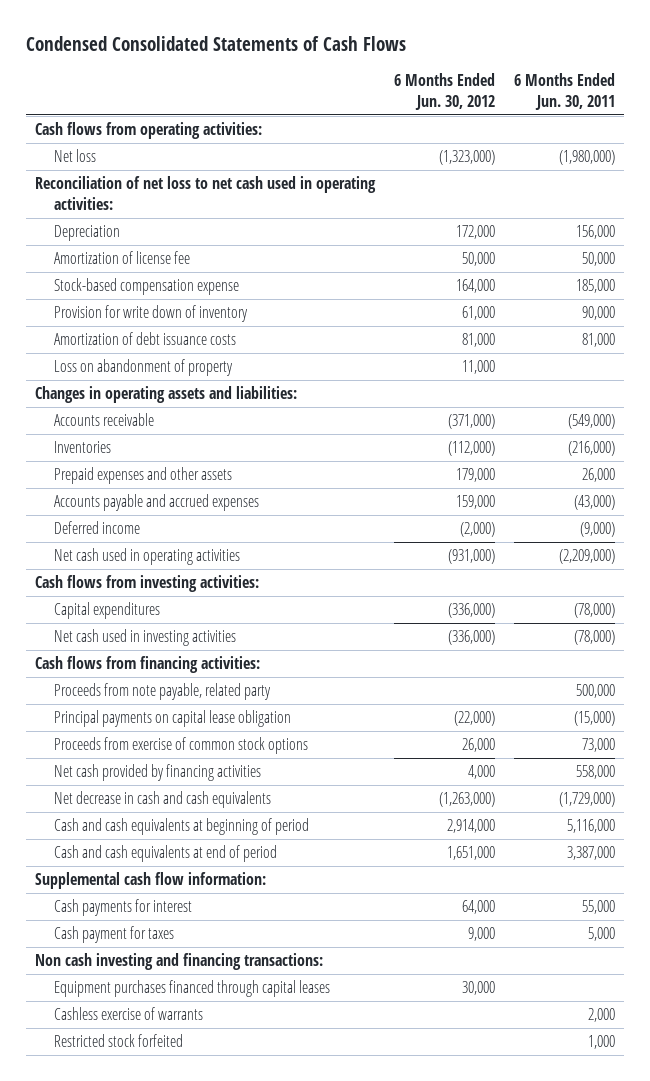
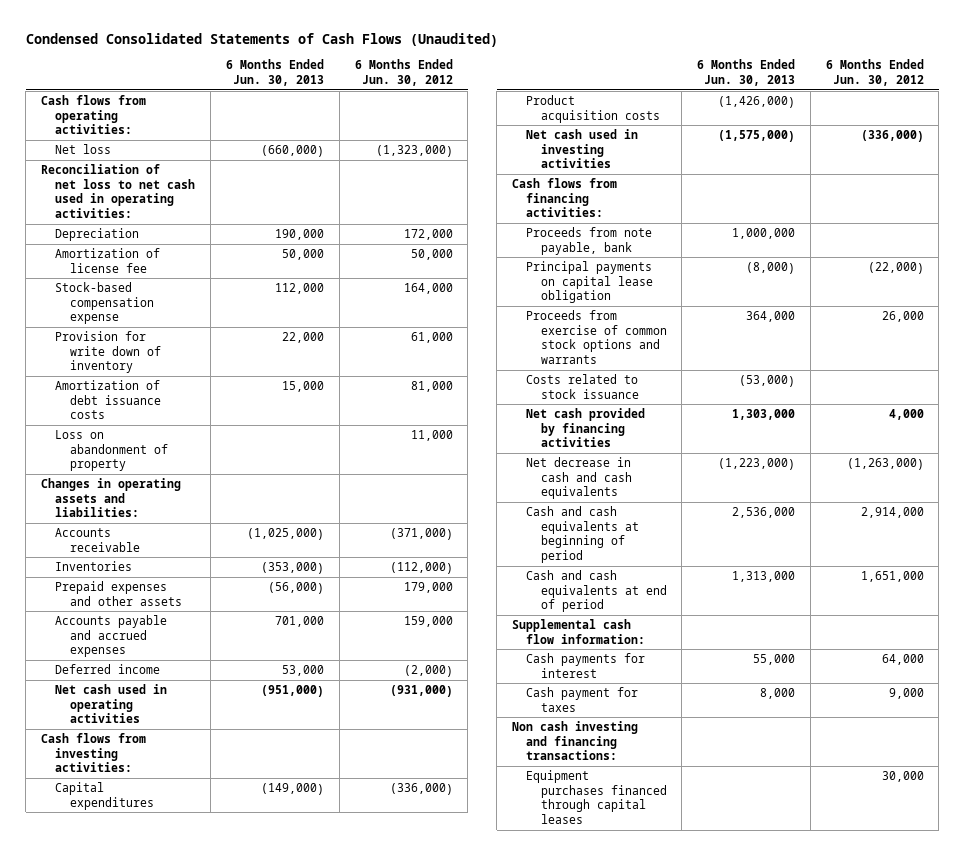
- Condensed Consolidated Statements of Cash Flows
+ Condensed Consolidated Statements of Cash Flows (Unaudited)
- | 6 Months Ended Jun. 30, 2012 | 6 Months Ended Jun. 30, 2011
+ | 6 Months Ended Jun. 30, 2013 | 6 Months Ended Jun. 30, 2012
+ Product acquisition costs | (1,426,000) |
- Proceeds from note payable, related party | | 500,000
+ Proceeds from note payable, bank | 1,000,000 |
- Proceeds from exercise of common stock options | 26,000 | 73,000
+ Proceeds from exercise of common stock options and warrants | 364,000 | 26,000
+ Costs related to stock issuance | (53,000) |
- Cashless exercise of warrants | | 2,000
- Restricted stock forfeited | | 1,000

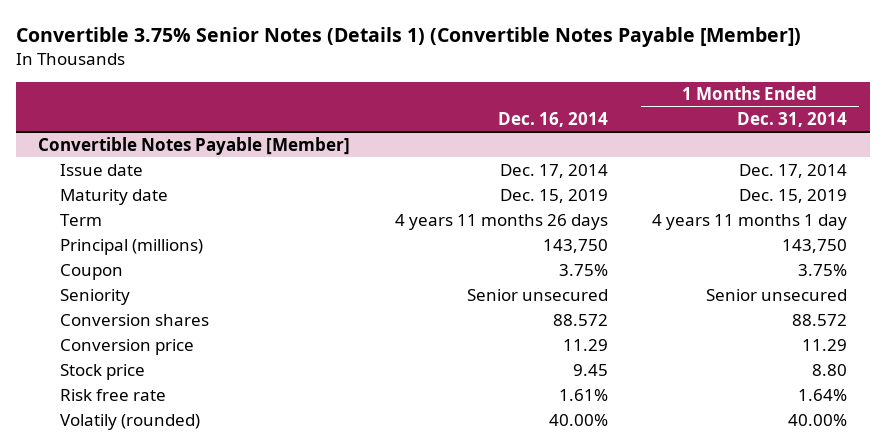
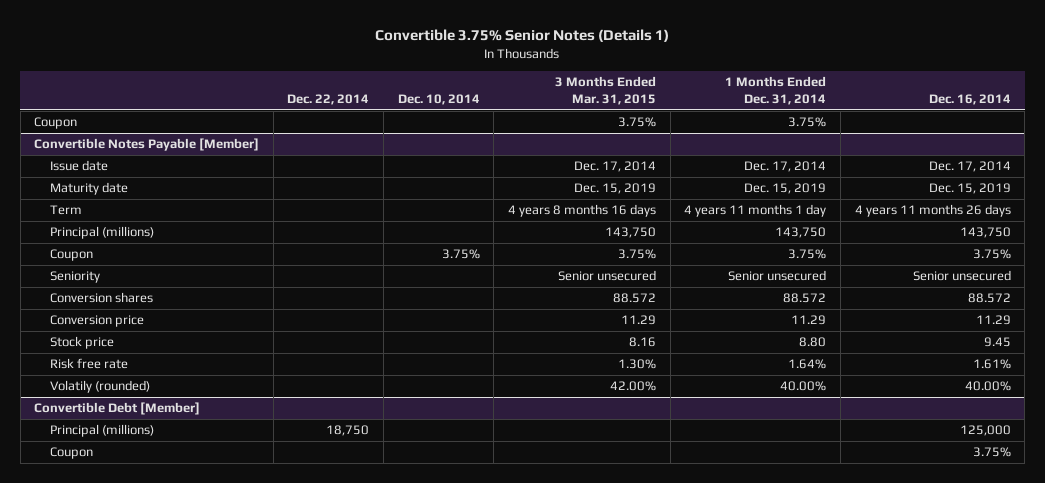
- Convertible 3.75% Senior Notes (Details 1) (Convertible Notes Payable [Member])
+ Convertible 3.75% Senior Notes (Details 1)
- | Dec. 16, 2014 | 1 Months Ended Dec. 31, 2014
+ | Dec. 22, 2014 | Dec. 10, 2014 | 3 Months Ended Mar. 31, 2015 | 1 Months Ended Dec. 31, 2014 | Dec. 16, 2014
+ Coupon | | | 3.75% | 3.75% |
+ Convertible Debt [Member]
+ Principal (millions) | 18,750 | | | | 125,000
+ Coupon | | | | | 3.75%

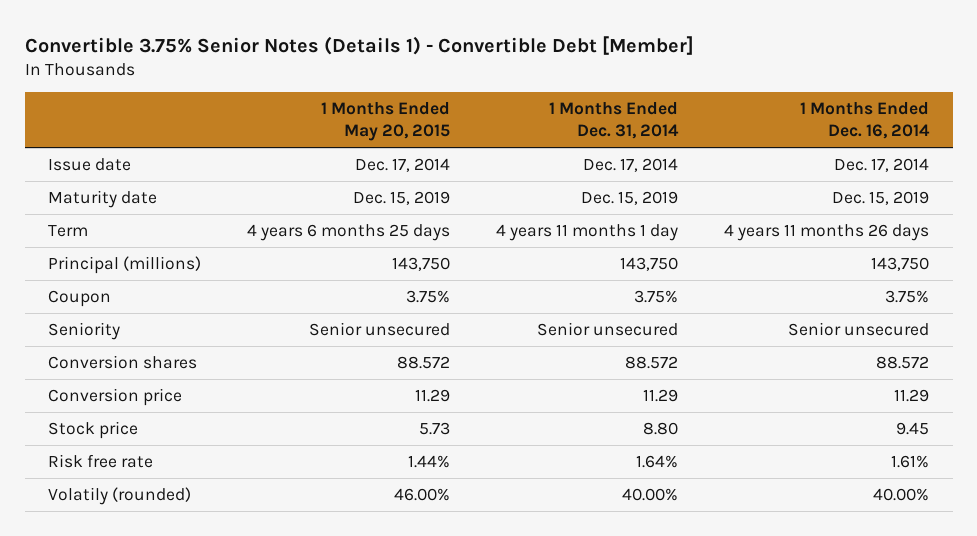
- Convertible 3.75% Senior Notes (Details 1)
+ Convertible 3.75% Senior Notes (Details 1) - Convertible Debt [Member]
- | Dec. 22, 2014 | Dec. 10, 2014 | 3 Months Ended Mar. 31, 2015 | 1 Months Ended Dec. 31, 2014 | Dec. 16, 2014
+ | 1 Months Ended May 20, 2015 | 1 Months Ended Dec. 31, 2014 | 1 Months Ended Dec. 16, 2014
- Coupon | | | 3.75% | 3.75% |
- Convertible Notes Payable [Member]
- Convertible Debt [Member]
- Principal (millions) | 18,750 | | | | 125,000
- Coupon | | | | | 3.75%

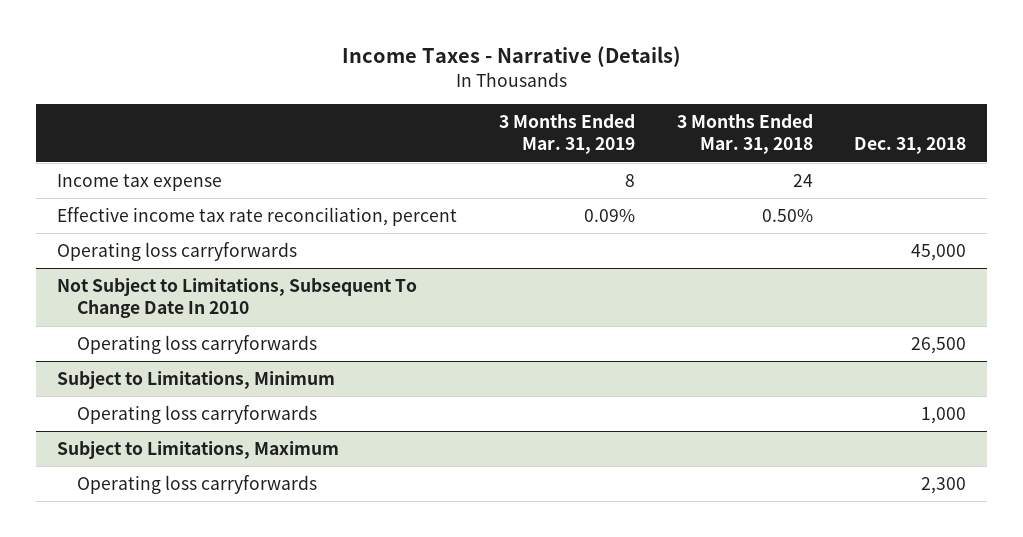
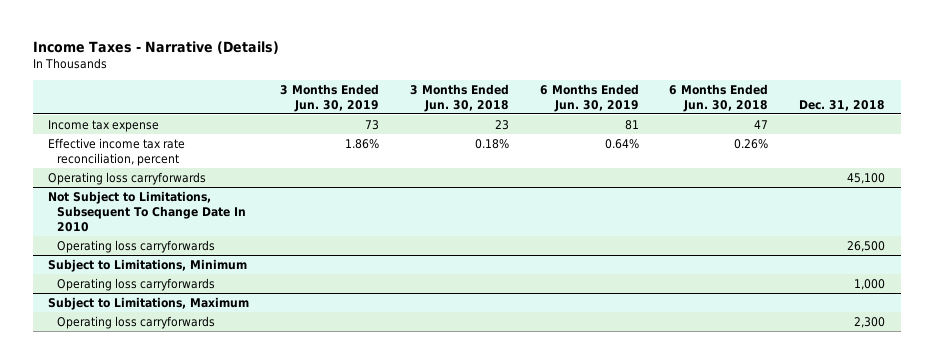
- | 3 Months Ended Mar. 31, 2019 | 3 Months Ended Mar. 31, 2018 | Dec. 31, 2018
+ | 3 Months Ended Jun. 30, 2019 | 3 Months Ended Jun. 30, 2018 | 6 Months Ended Jun. 30, 2019 | 6 Months Ended Jun. 30, 2018 | Dec. 31, 2018
- Operating loss carryforwards | | | 45,000
+ Operating loss carryforwards | | | | | 45,100

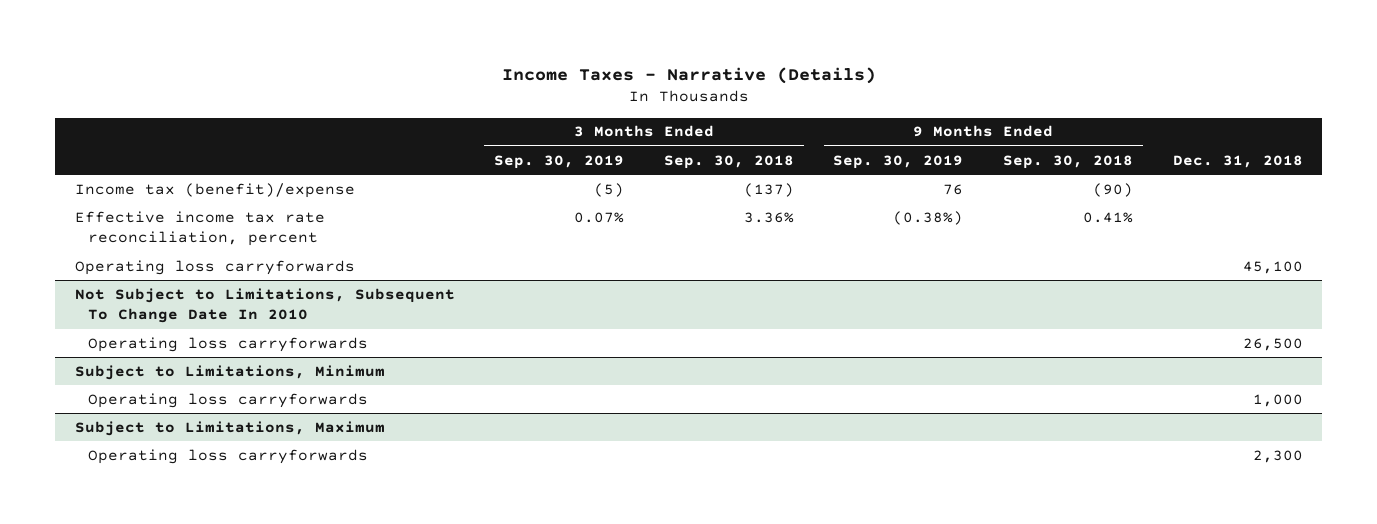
- | 3 Months Ended Jun. 30, 2019 | 3 Months Ended Jun. 30, 2018 | 6 Months Ended Jun. 30, 2019 | 6 Months Ended Jun. 30, 2018 | Dec. 31, 2018
+ | 3 Months Ended Sep. 30, 2019 | 3 Months Ended Sep. 30, 2018 | 9 Months Ended Sep. 30, 2019 | 9 Months Ended Sep. 30, 2018 | Dec. 31, 2018
- Income tax expense | 73 | 23 | 81 | 47 |
+ Income tax (benefit)/expense | (5) | (137) | 76 | (90) |

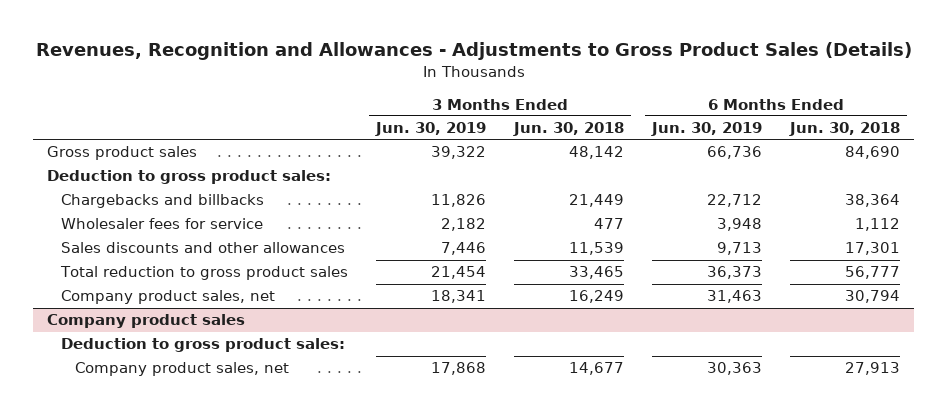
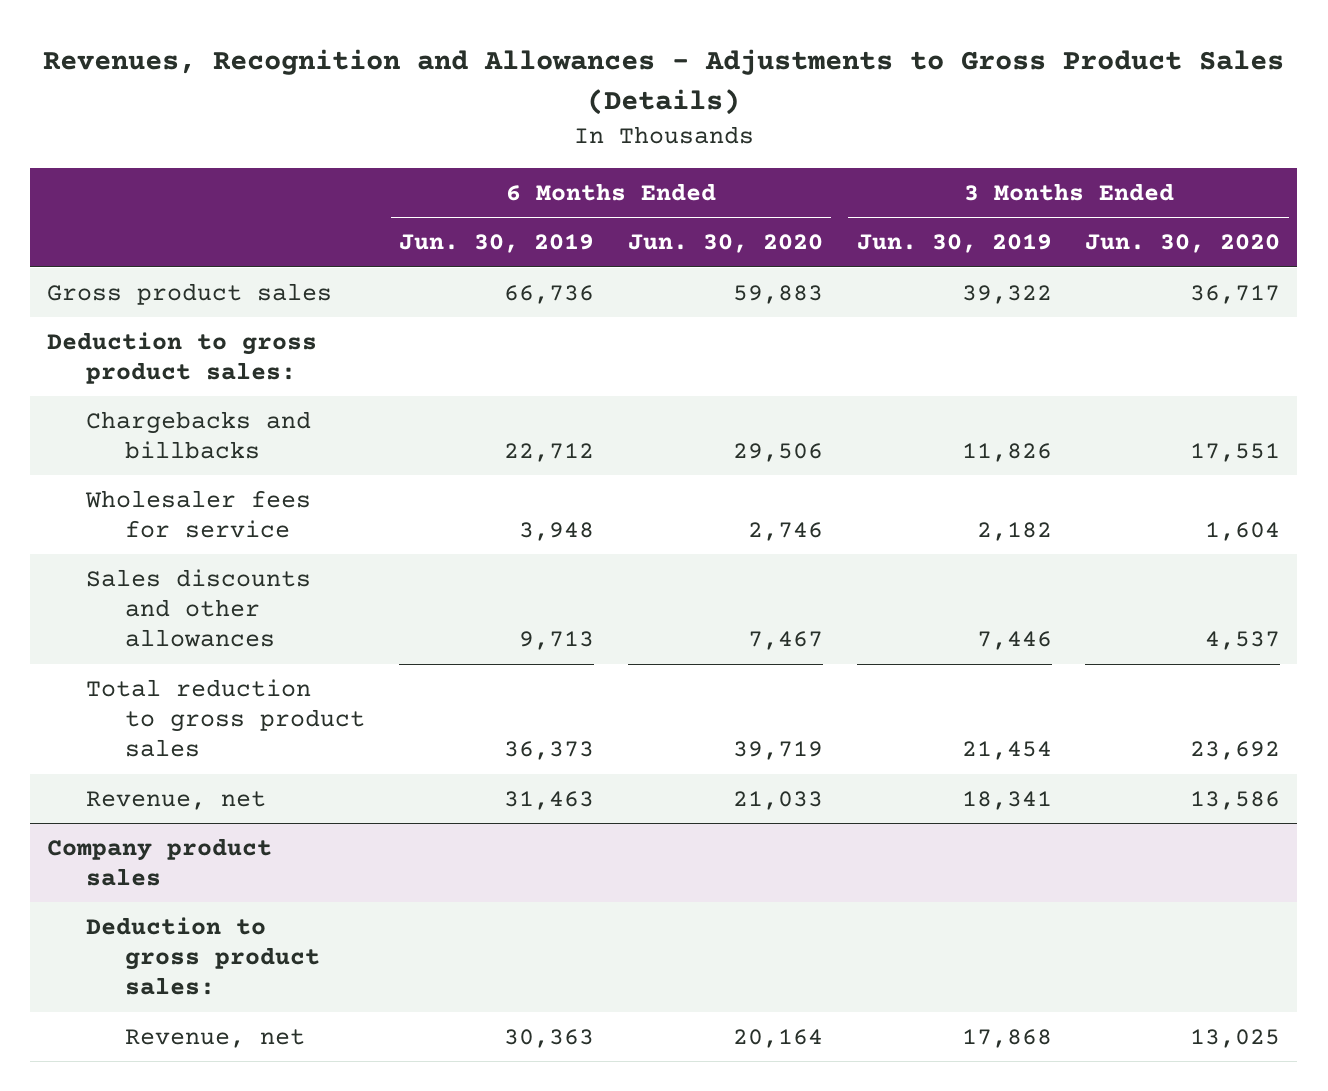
- | 3 Months Ended Jun. 30, 2019 | 3 Months Ended Jun. 30, 2018 | 6 Months Ended Jun. 30, 2019 | 6 Months Ended Jun. 30, 2018
+ | 6 Months Ended Jun. 30, 2019 | 6 Months Ended Jun. 30, 2020 | 3 Months Ended Jun. 30, 2019 | 3 Months Ended Jun. 30, 2020
- Company product sales, net | 18,341 | 16,249 | 31,463 | 30,794
+ Revenue, net | 31,463 | 21,033 | 18,341 | 13,586
@ Company product sales
- Company product sales, net | 17,868 | 14,677 | 30,363 | 27,913
+ Revenue, net | 30,363 | 20,164 | 17,868 | 13,025

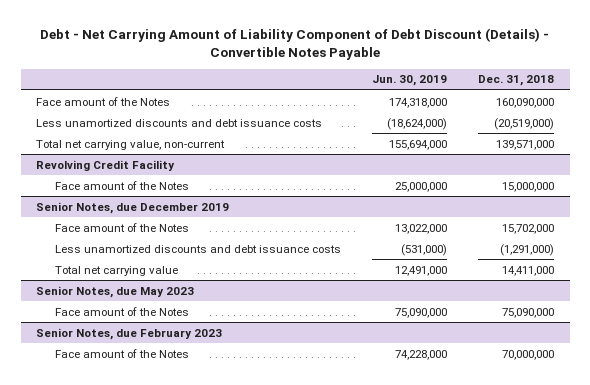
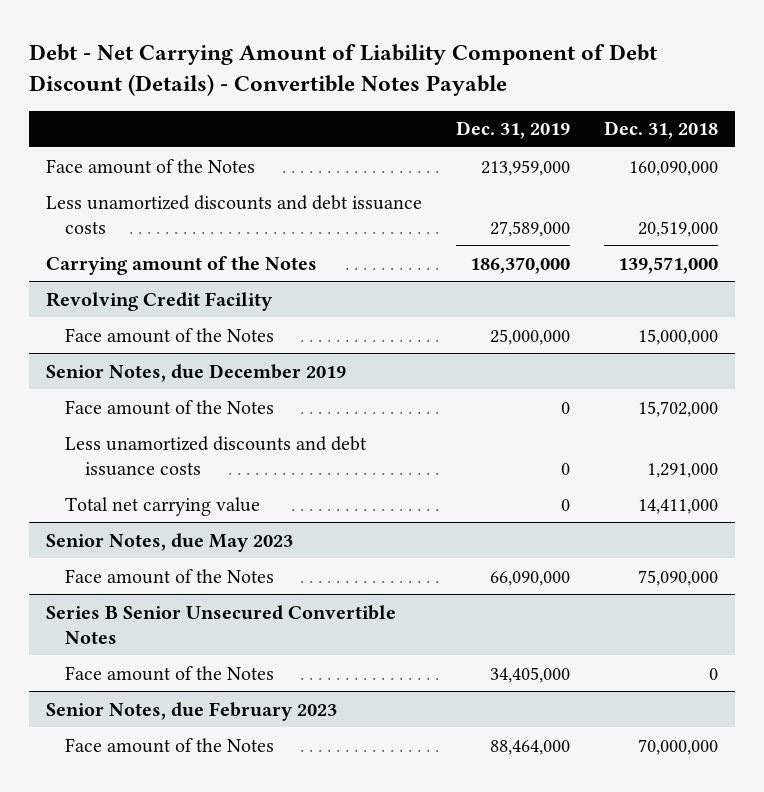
- | Jun. 30, 2019 | Dec. 31, 2018
+ | Dec. 31, 2019 | Dec. 31, 2018
- Less unamortized discounts and debt issuance costs | (18,624,000) | (20,519,000)
- Total net carrying value, non-current | 155,694,000 | 139,571,000
+ Less unamortized discounts and debt issuance costs | 27,589,000 | 20,519,000
+ Carrying amount of the Notes | 186,370,000 | 139,571,000
@ Senior Notes, due December 2019
- Less unamortized discounts and debt issuance costs | (531,000) | (1,291,000)
+ Less unamortized discounts and debt issuance costs | 0 | 1,291,000
+ Series B Senior Unsecured Convertible Notes
+ Face amount of the Notes | 34,405,000 | 0

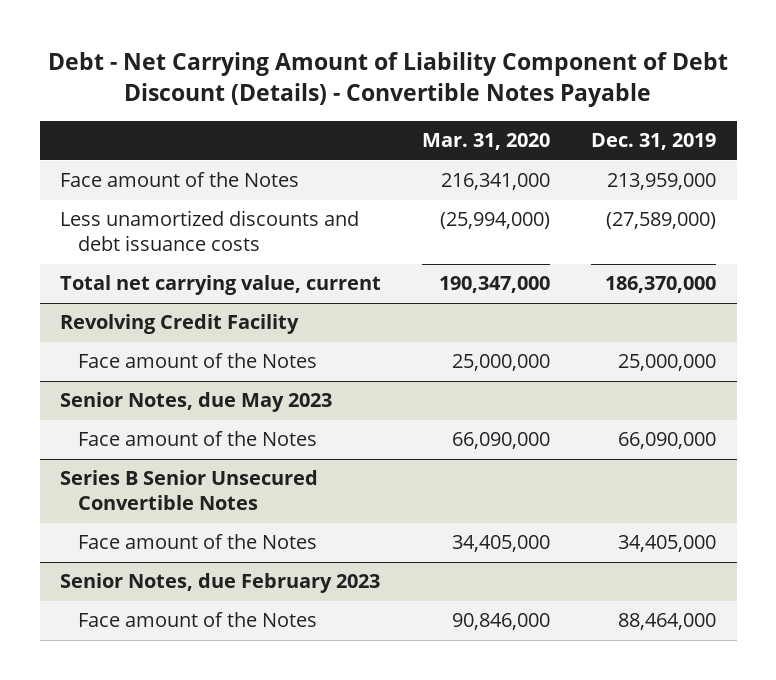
- | Dec. 31, 2019 | Dec. 31, 2018
+ | Mar. 31, 2020 | Dec. 31, 2019
- Less unamortized discounts and debt issuance costs | 27,589,000 | 20,519,000
- Carrying amount of the Notes | 186,370,000 | 139,571,000
+ Less unamortized discounts and debt issuance costs | (25,994,000) | (27,589,000)
+ Total net carrying value, current | 190,347,000 | 186,370,000
- Senior Notes, due December 2019
- Face amount of the Notes | 0 | 15,702,000
- Less unamortized discounts and debt issuance costs | 0 | 1,291,000
- Total net carrying value | 0 | 14,411,000

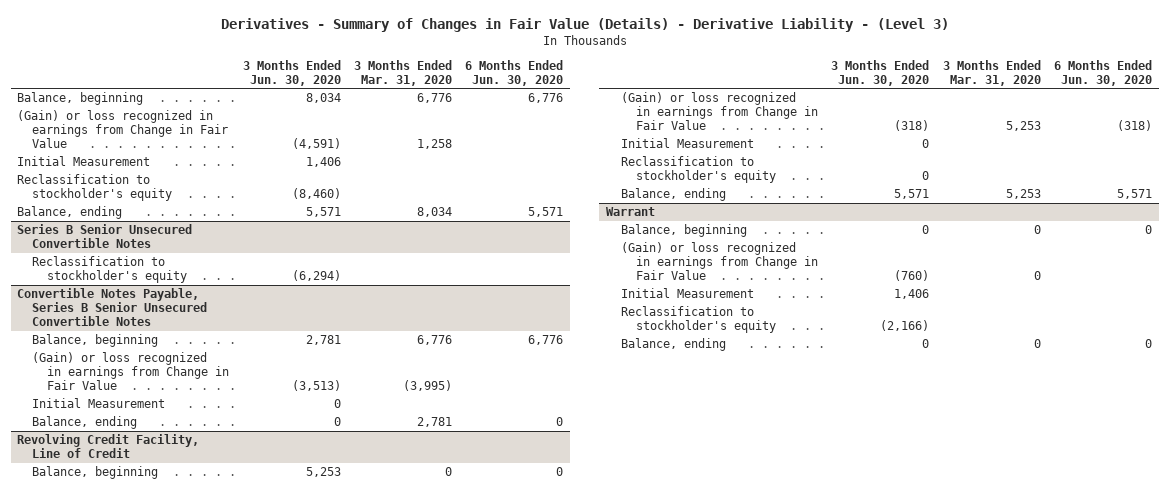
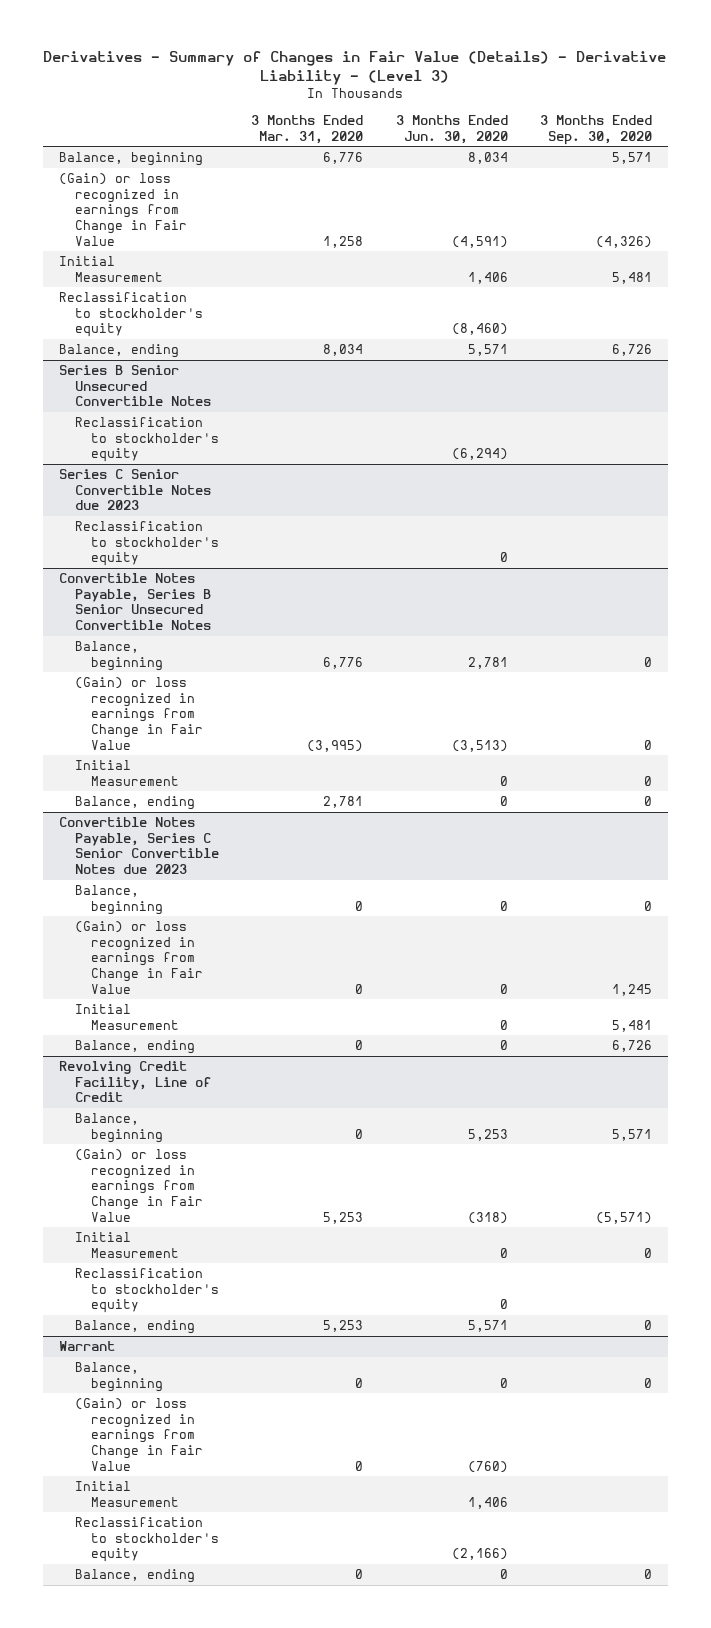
- | 3 Months Ended Jun. 30, 2020 | 3 Months Ended Mar. 31, 2020 | 6 Months Ended Jun. 30, 2020
+ | 3 Months Ended Mar. 31, 2020 | 3 Months Ended Jun. 30, 2020 | 3 Months Ended Sep. 30, 2020
+ Series C Senior Convertible Notes due 2023
+ Reclassification to stockholder's equity | | 0 |
+ Convertible Notes Payable, Series C Senior Convertible Notes due 2023
+ Balance, beginning | 0 | 0 | 0
+ (Gain) or loss recognized in earnings from Change in Fair Value | 0 | 0 | 1,245
+ Initial Measurement | | 0 | 5,481
+ Balance, ending | 0 | 0 | 6,726

